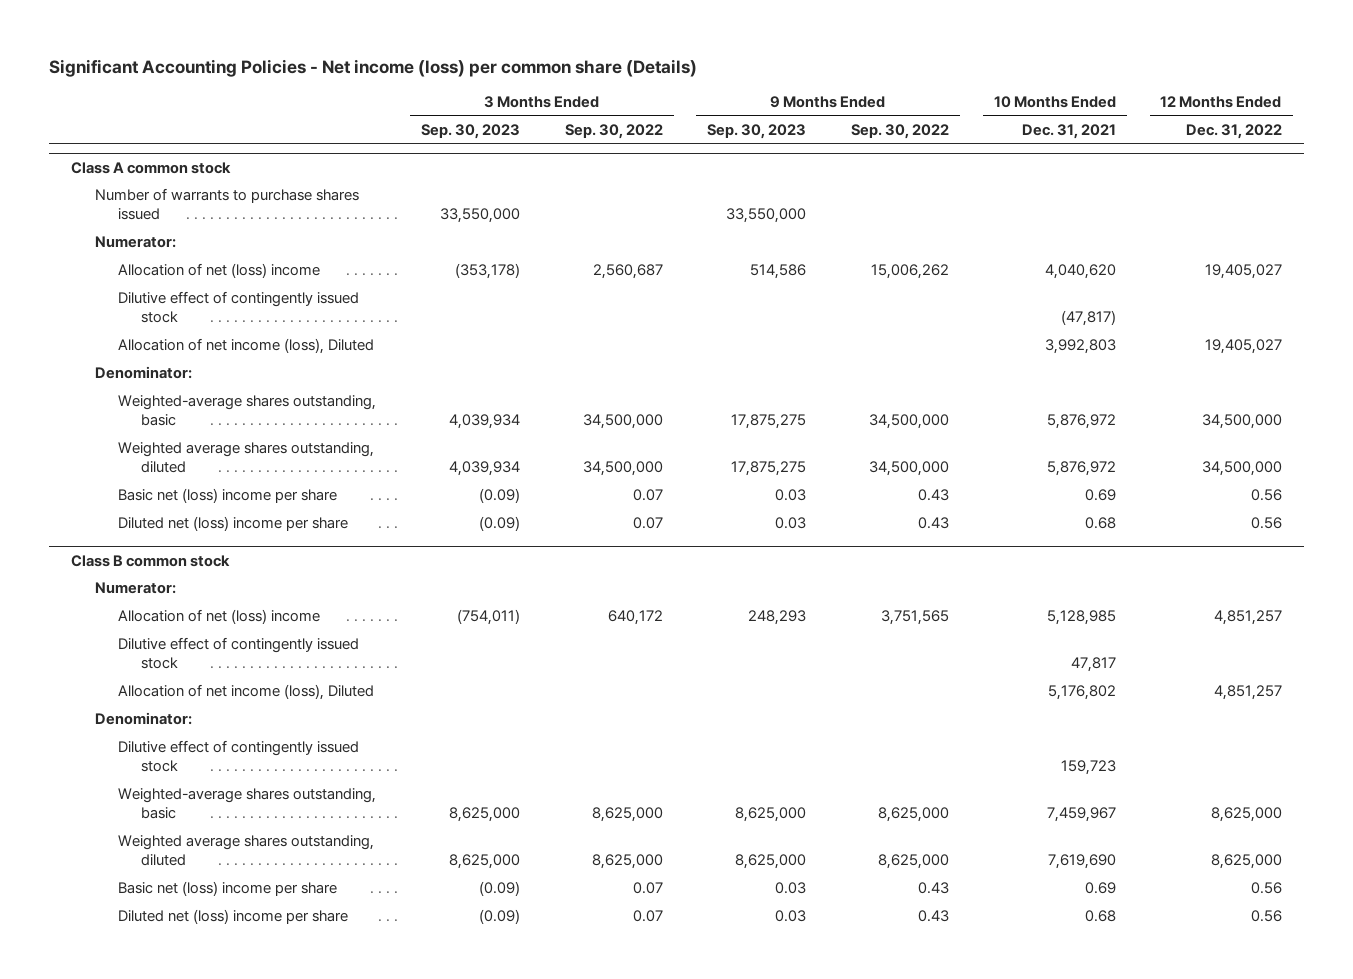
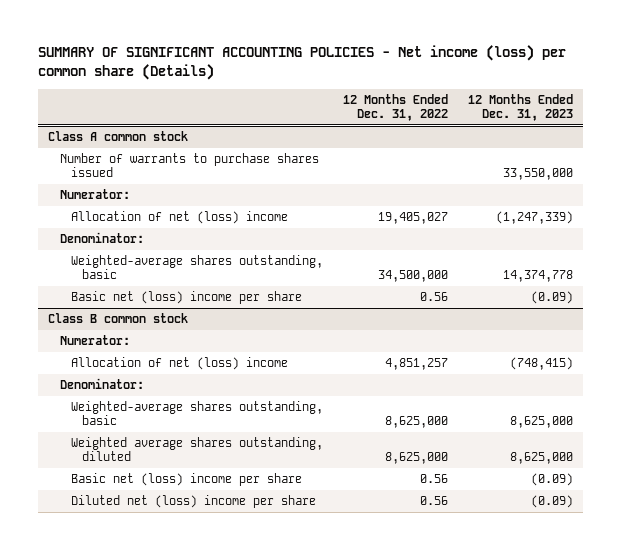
- Significant Accounting Policies - Net income (loss) per common share (Details)
+ SUMMARY OF SIGNIFICANT ACCOUNTING POLICIES - Net income (loss) per common share (Details)
- | 3 Months Ended Sep. 30, 2023 | 3 Months Ended Sep. 30, 2022 | 9 Months Ended Sep. 30, 2023 | 9 Months Ended Sep. 30, 2022 | 10 Months Ended Dec. 31, 2021 | 12 Months Ended Dec. 31, 2022
+ | 12 Months Ended Dec. 31, 2022 | 12 Months Ended Dec. 31, 2023
@ Class A common stock
- Dilutive effect of contingently issued stock | | | | | (47,817) |
- Allocation of net income (loss), Diluted | | | | | 3,992,803 | 19,405,027
- Weighted average shares outstanding, diluted | 4,039,934 | 34,500,000 | 17,875,275 | 34,500,000 | 5,876,972 | 34,500,000
- Diluted net (loss) income per share | (0.09) | 0.07 | 0.03 | 0.43 | 0.68 | 0.56
@ Class B common stock
- Dilutive effect of contingently issued stock | | | | | 47,817 |
- Allocation of net income (loss), Diluted | | | | | 5,176,802 | 4,851,257
- Dilutive effect of contingently issued stock | | | | | 159,723 |

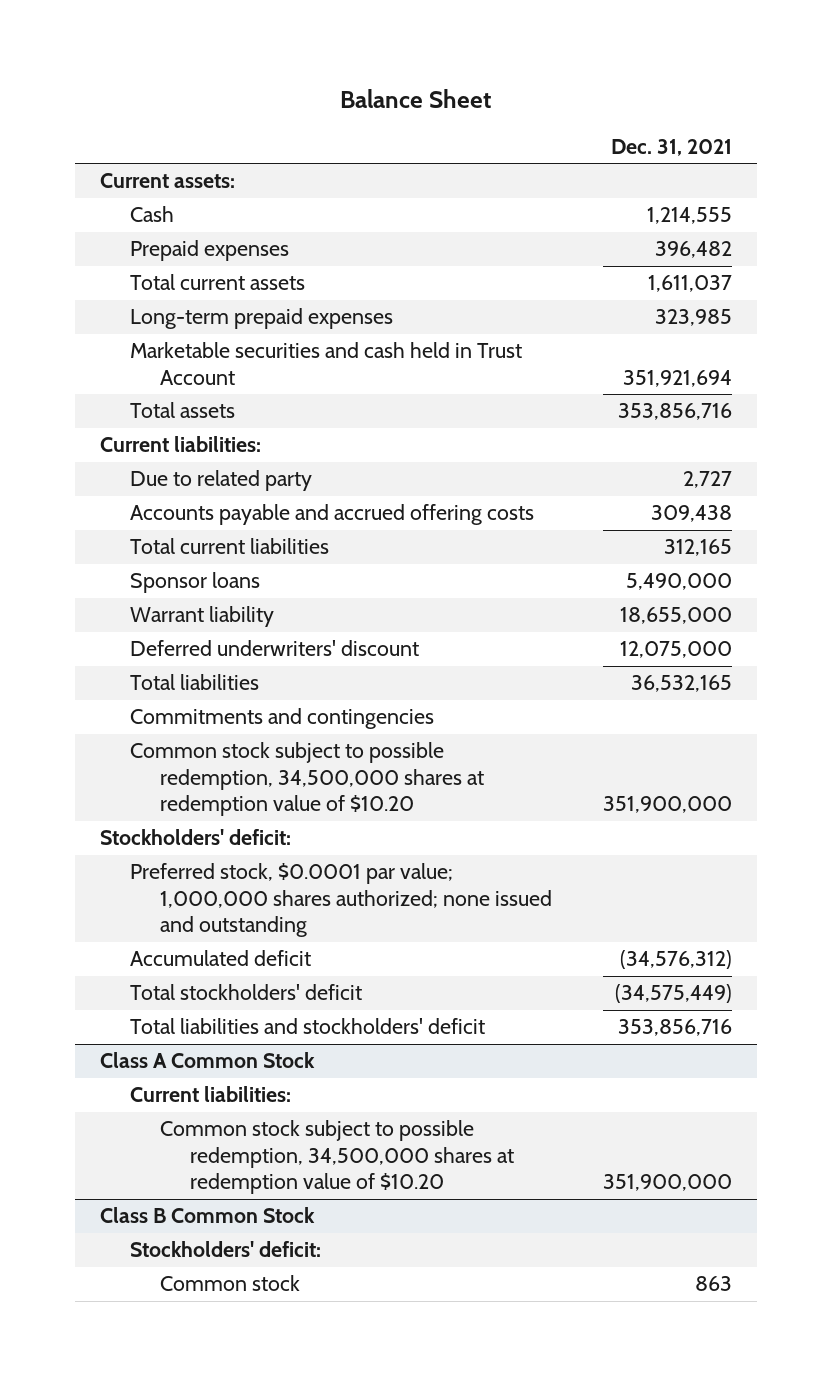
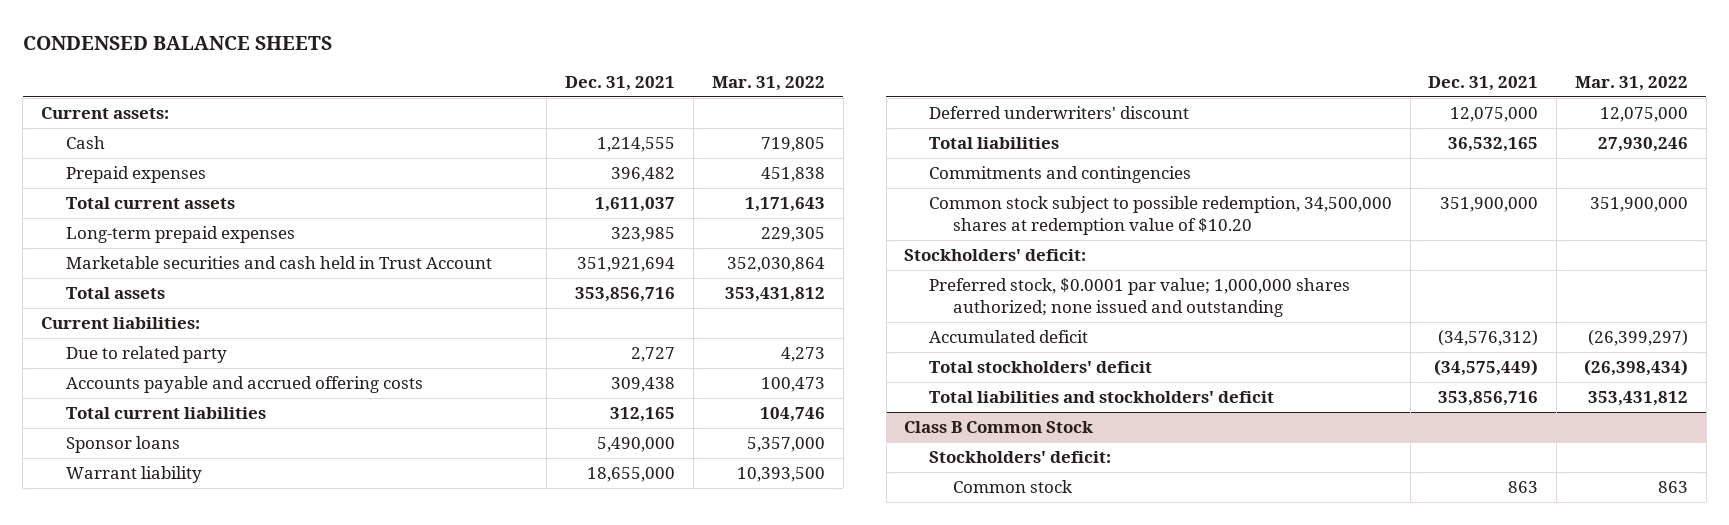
- Balance Sheet
+ CONDENSED BALANCE SHEETS
- | Dec. 31, 2021
+ | Dec. 31, 2021 | Mar. 31, 2022
- Class A Common Stock
- Current liabilities:
- Common stock subject to possible redemption, 34,500,000 shares at redemption value of $10.20 | 351,900,000

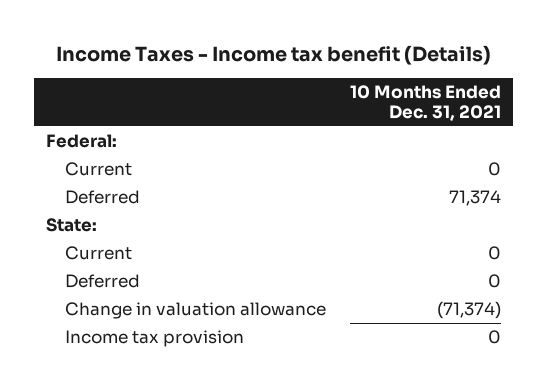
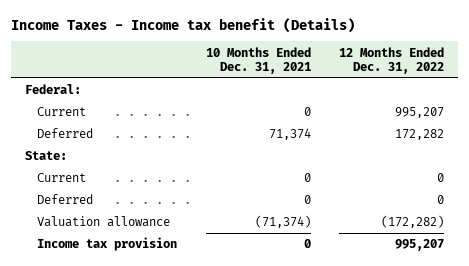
- | 10 Months Ended Dec. 31, 2021
+ | 10 Months Ended Dec. 31, 2021 | 12 Months Ended Dec. 31, 2022
- Change in valuation allowance | (71,374)
+ Valuation allowance | (71,374) | (172,282)

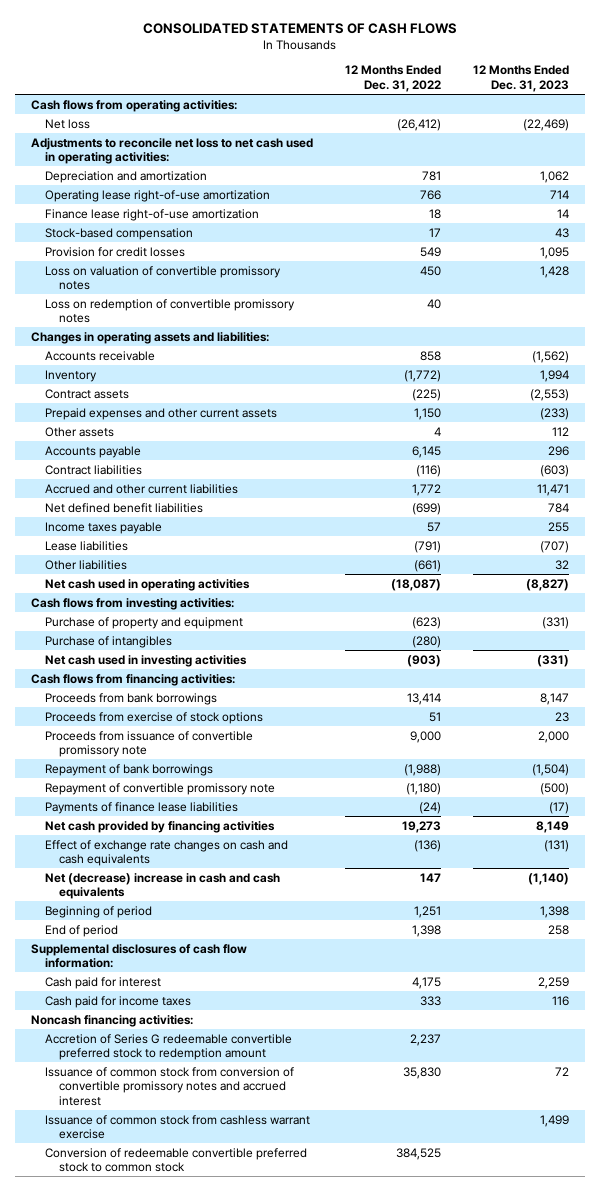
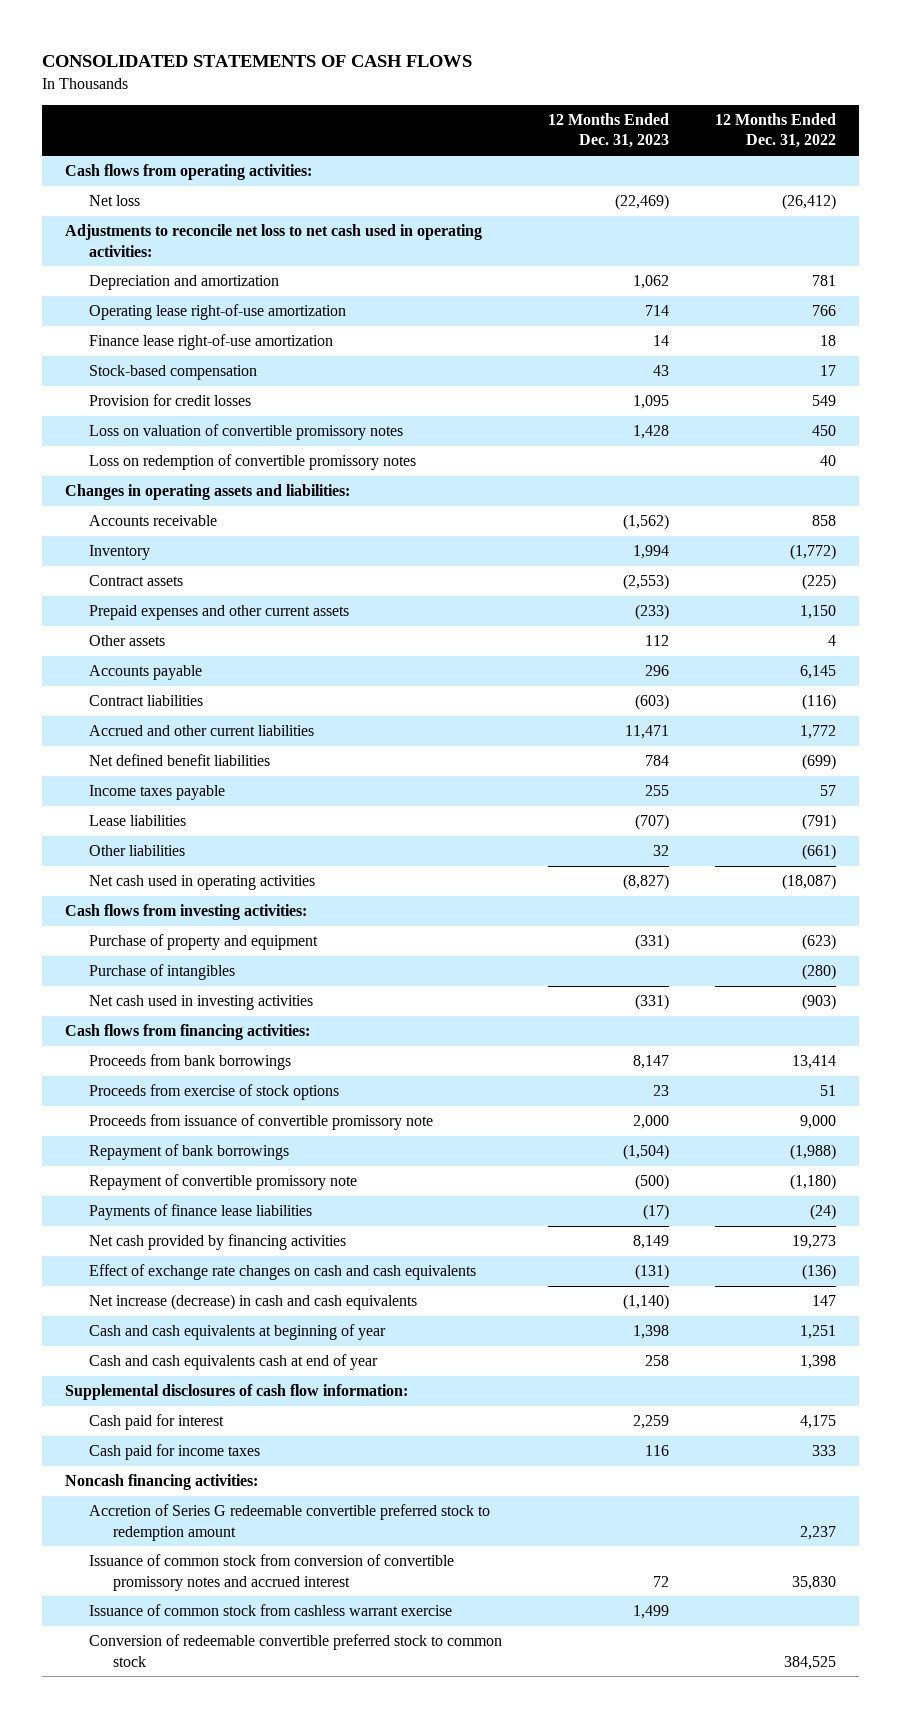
- | 12 Months Ended Dec. 31, 2022 | 12 Months Ended Dec. 31, 2023
+ | 12 Months Ended Dec. 31, 2023 | 12 Months Ended Dec. 31, 2022
- Net (decrease) increase in cash and cash equivalents | 147 | (1,140)
- Beginning of period | 1,251 | 1,398
- End of period | 1,398 | 258
+ Net increase (decrease) in cash and cash equivalents | (1,140) | 147
+ Cash and cash equivalents at beginning of year | 1,398 | 1,251
+ Cash and cash equivalents cash at end of year | 258 | 1,398

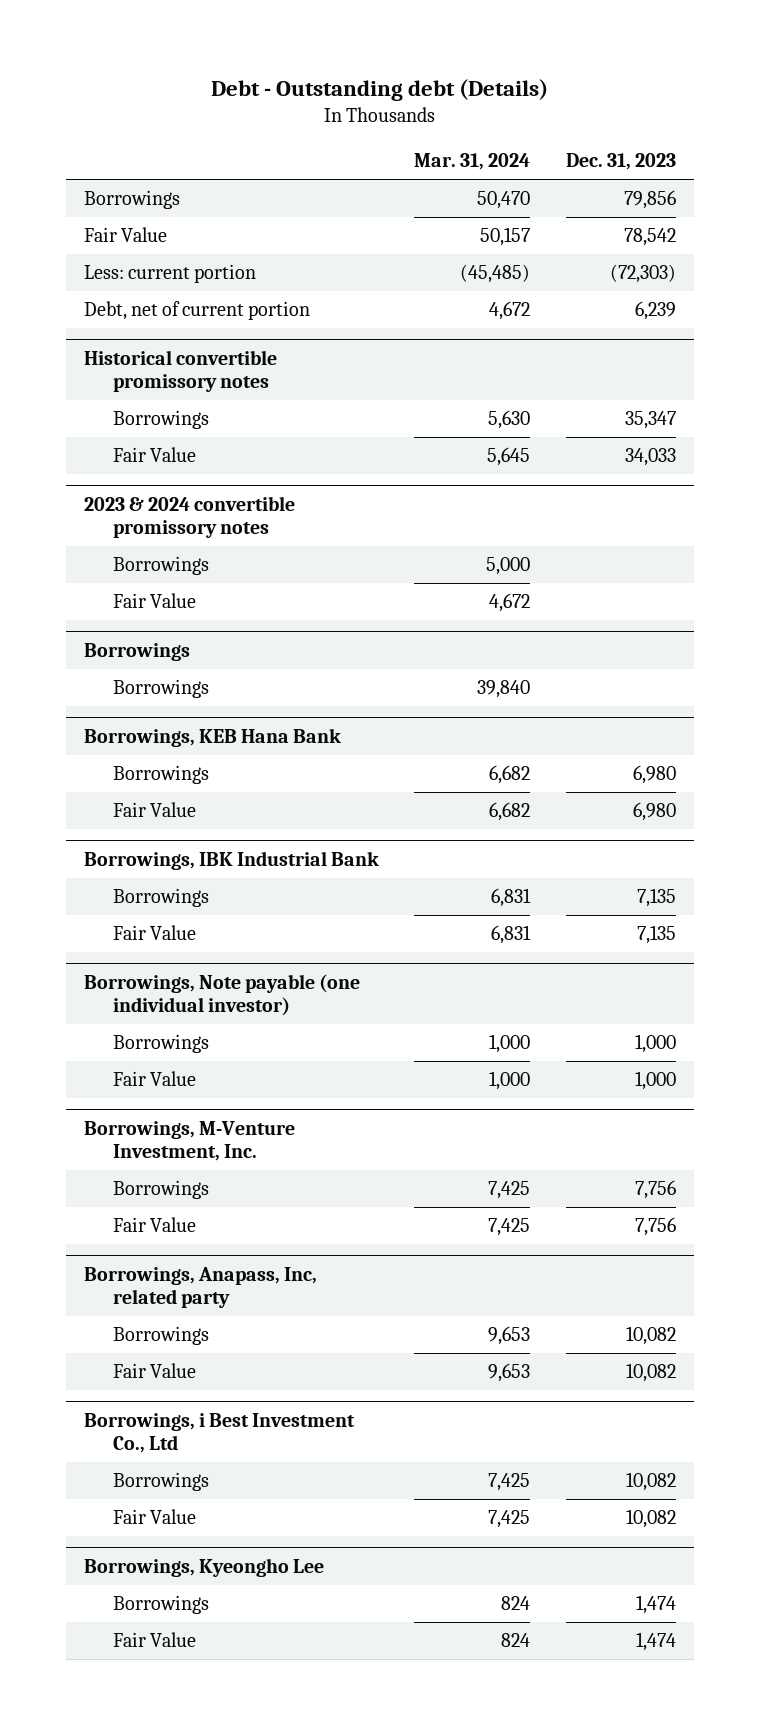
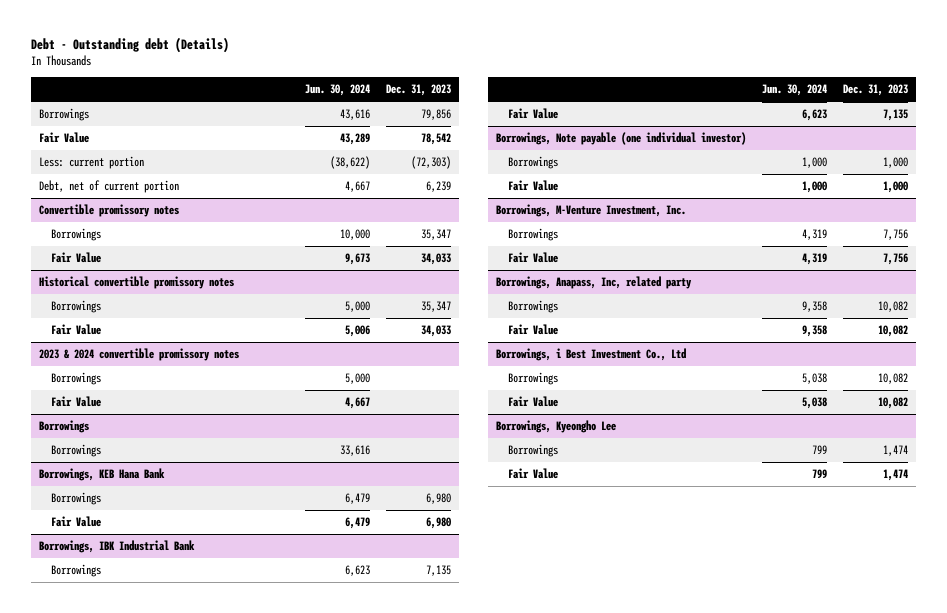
- | Mar. 31, 2024 | Dec. 31, 2023
+ | Jun. 30, 2024 | Dec. 31, 2023
+ Convertible promissory notes
+ Borrowings | 10,000 | 35,347
+ Fair Value | 9,673 | 34,033

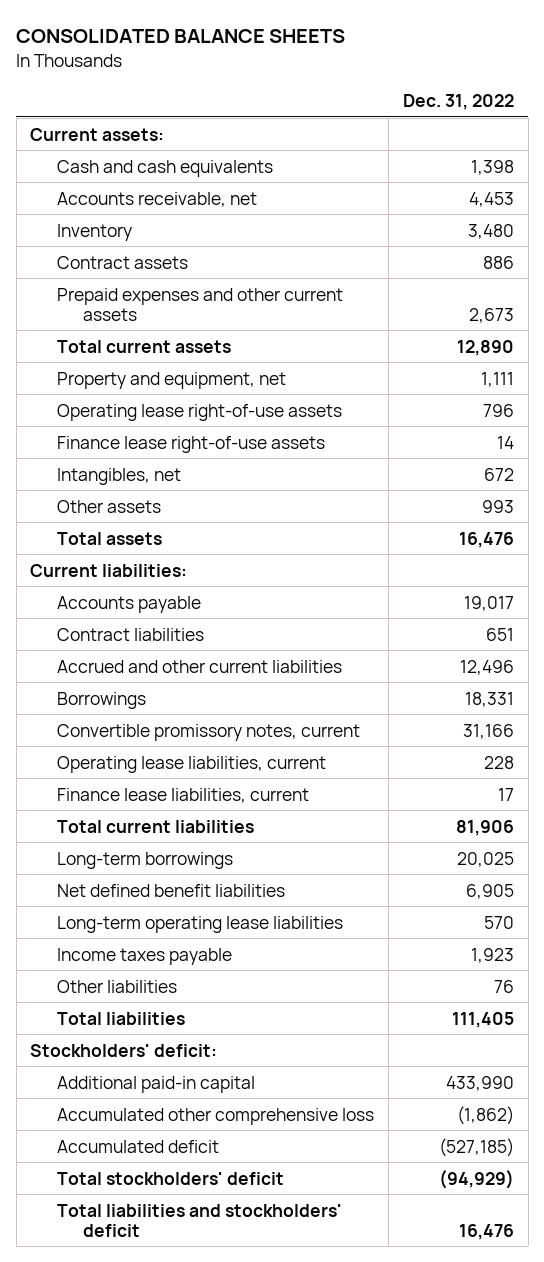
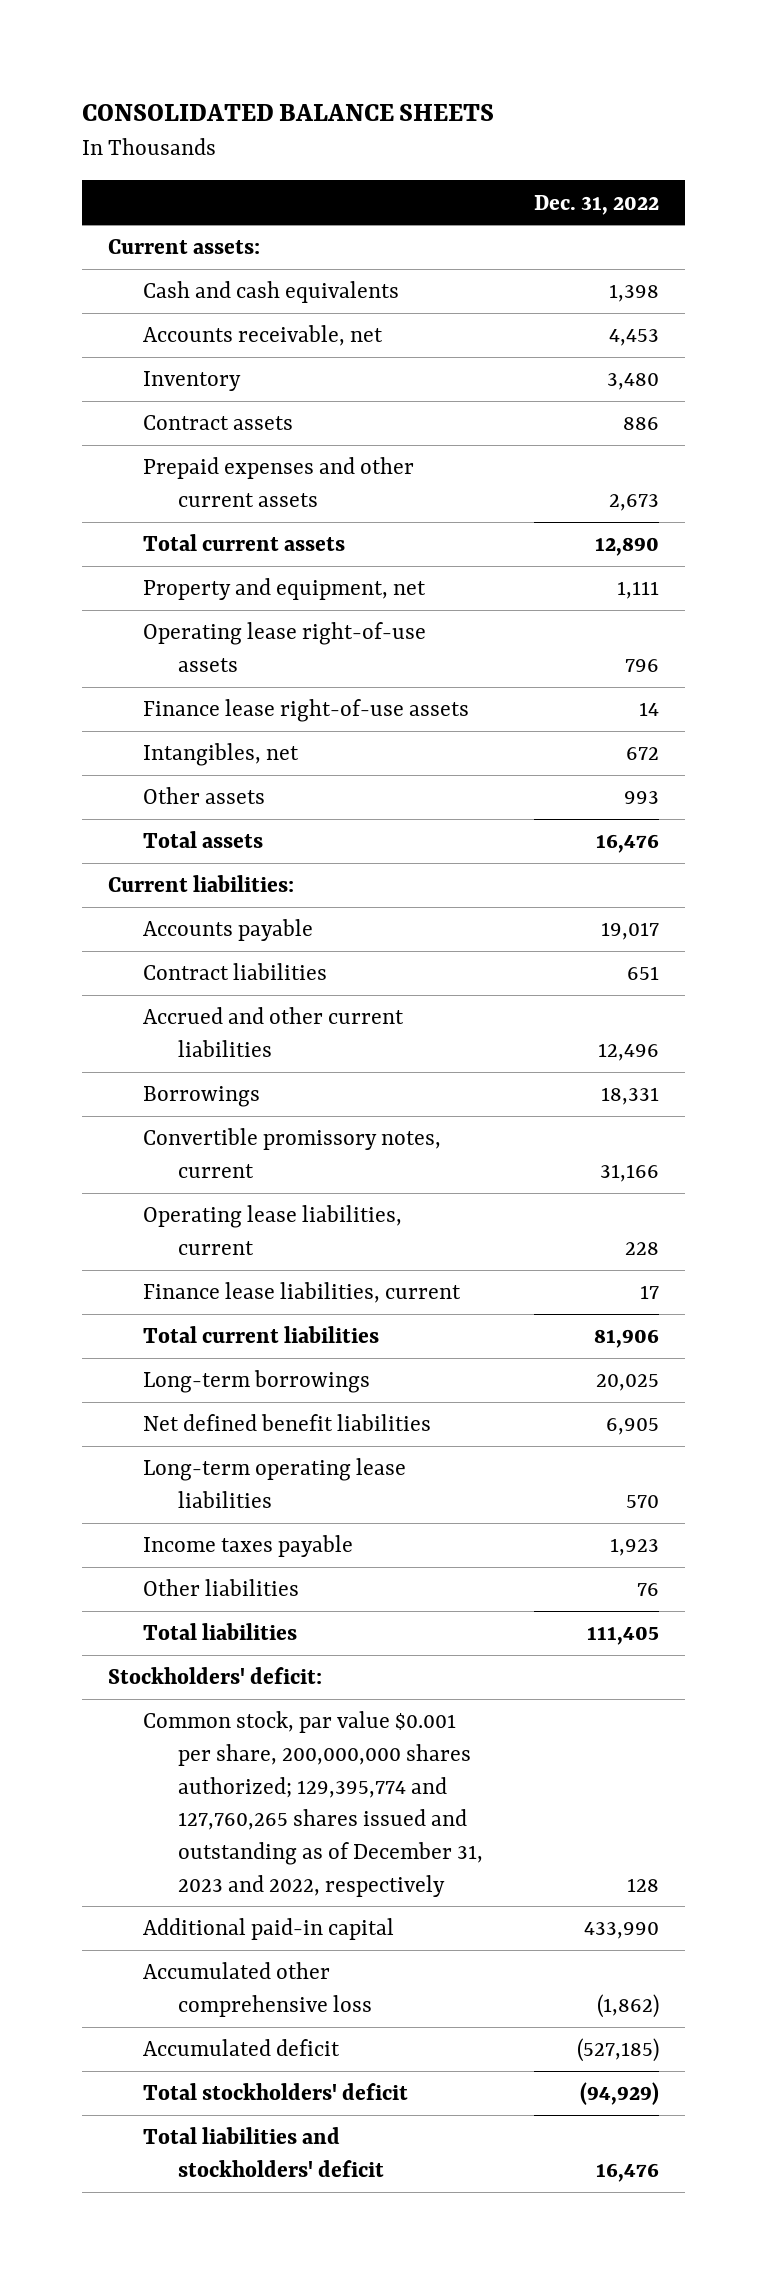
+ Common stock, par value $0.001 per share, 200,000,000 shares authorized; 129,395,774 and 127,760,265 shares issued and outstanding as of December 31, 2023 and 2022, respectively | 128

